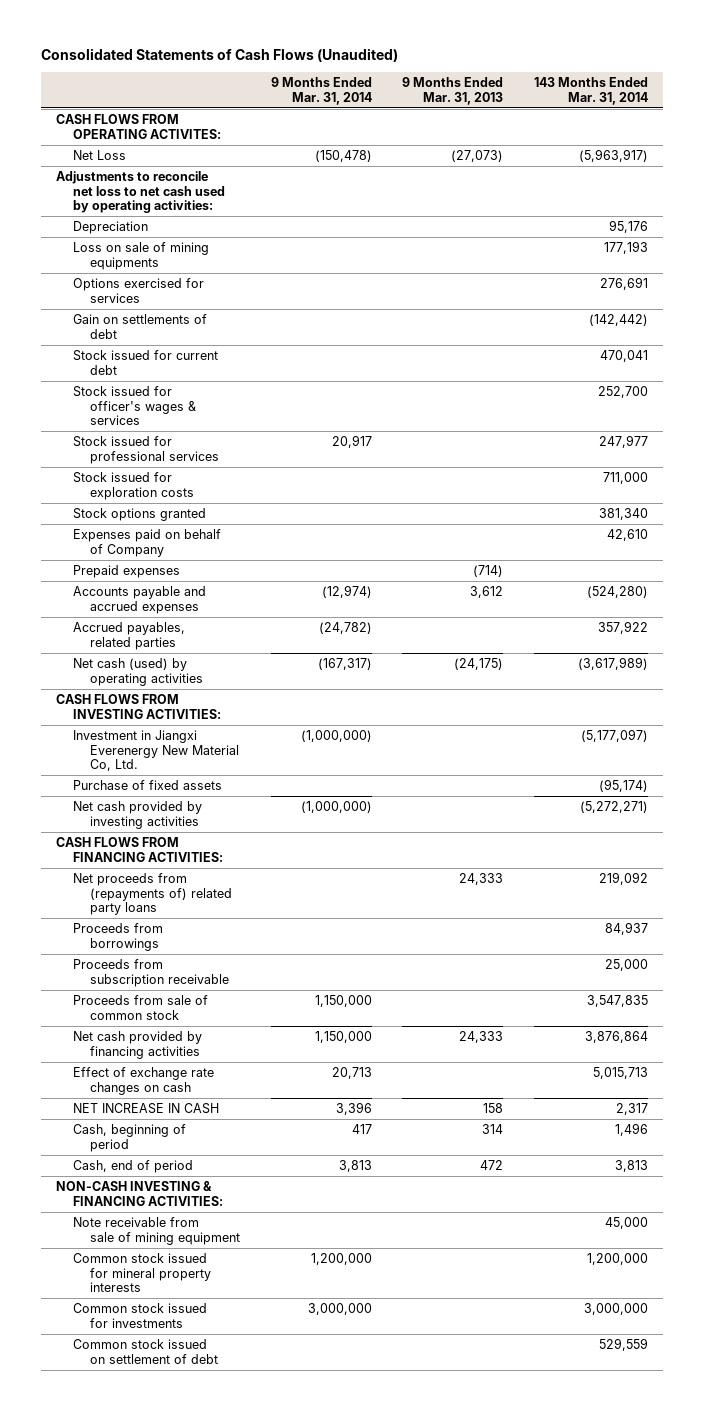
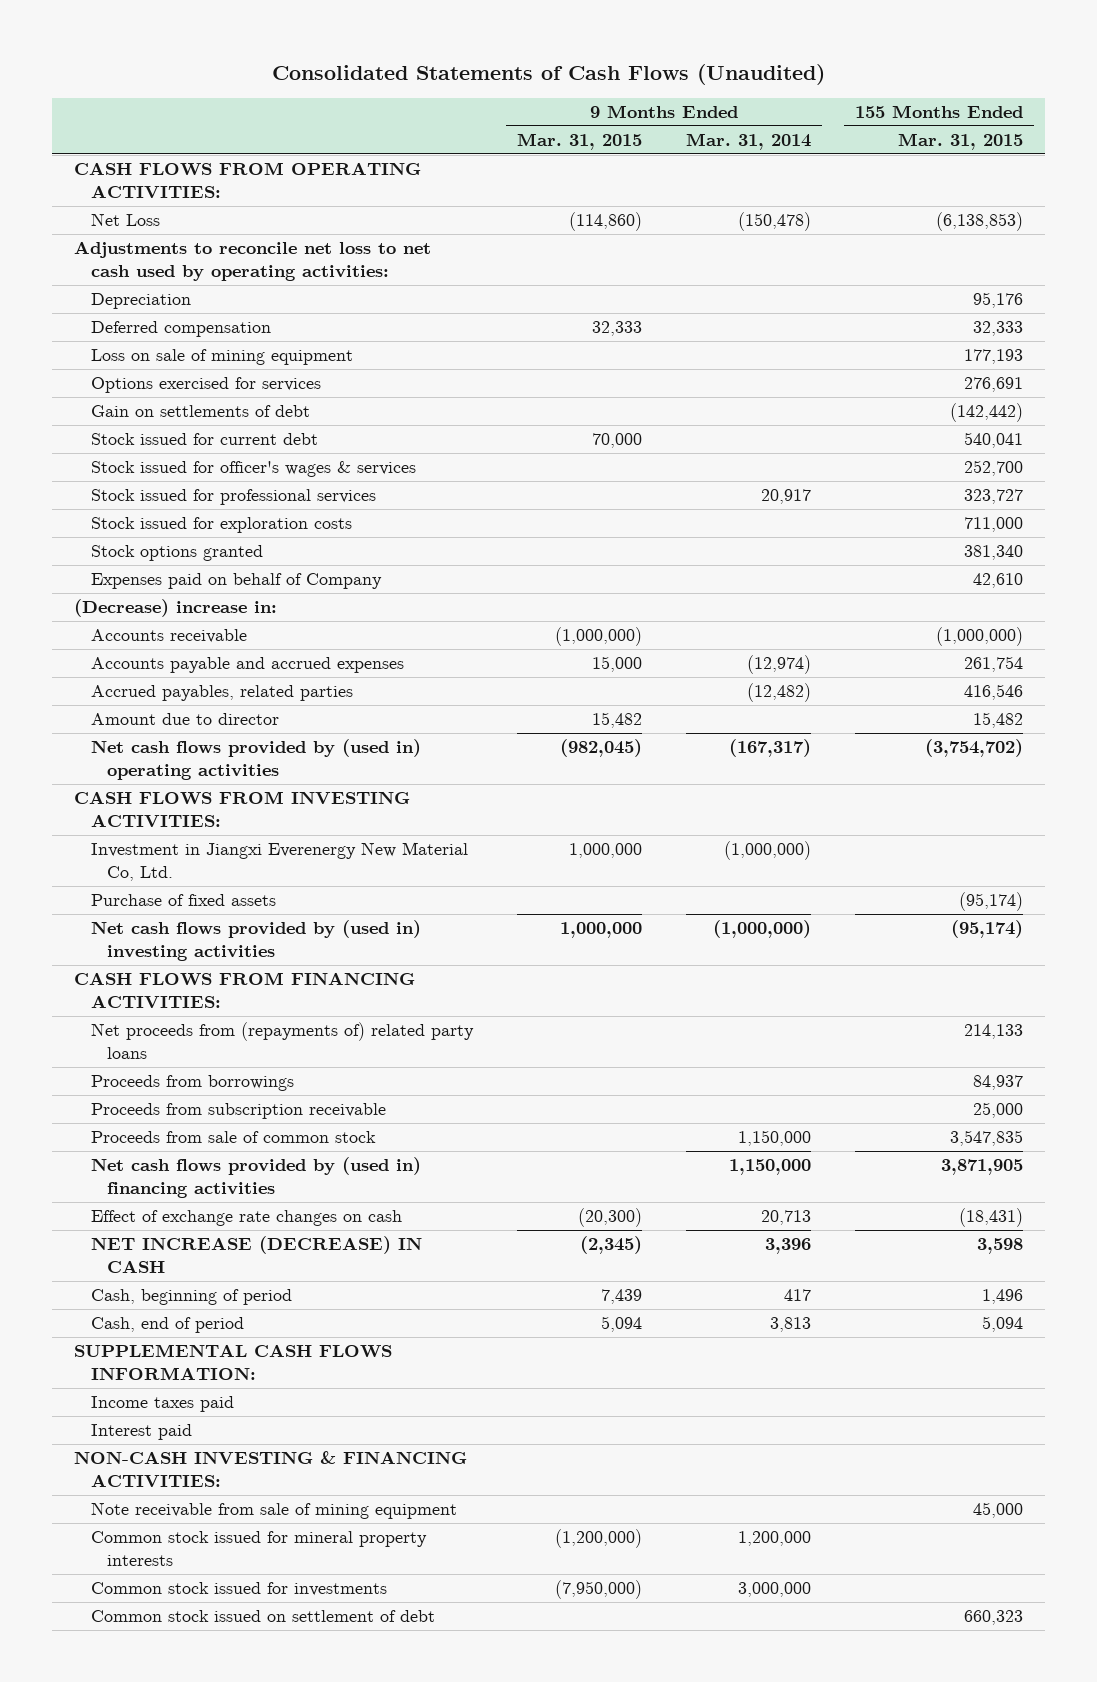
- | 9 Months Ended Mar. 31, 2014 | 9 Months Ended Mar. 31, 2013 | 143 Months Ended Mar. 31, 2014
+ | 9 Months Ended Mar. 31, 2015 | 9 Months Ended Mar. 31, 2014 | 155 Months Ended Mar. 31, 2015
- CASH FLOWS FROM OPERATING ACTIVITES:
+ CASH FLOWS FROM OPERATING ACTIVITIES:
- Loss on sale of mining equipments | | | 177,193
+ Deferred compensation | 32,333 | | 32,333
+ Loss on sale of mining equipment | | | 177,193
- Prepaid expenses | | (714) |
+ (Decrease) increase in:
+ Accounts receivable | (1,000,000) | | (1,000,000)
- Accrued payables, related parties | (24,782) | | 357,922
- Net cash (used) by operating activities | (167,317) | (24,175) | (3,617,989)
+ Accrued payables, related parties | | (12,482) | 416,546
+ Amount due to director | 15,482 | | 15,482
+ Net cash flows provided by (used in) operating activities | (982,045) | (167,317) | (3,754,702)
- Net cash provided by investing activities | (1,000,000) | | (5,272,271)
+ Net cash flows provided by (used in) investing activities | 1,000,000 | (1,000,000) | (95,174)
- Net cash provided by financing activities | 1,150,000 | 24,333 | 3,876,864
+ Net cash flows provided by (used in) financing activities | | 1,150,000 | 3,871,905
- NET INCREASE IN CASH | 3,396 | 158 | 2,317
+ NET INCREASE (DECREASE) IN CASH | (2,345) | 3,396 | 3,598
+ SUPPLEMENTAL CASH FLOWS INFORMATION:
+ Income taxes paid
+ Interest paid

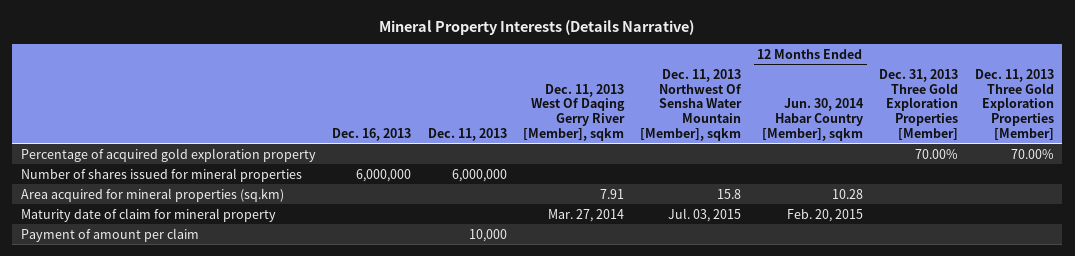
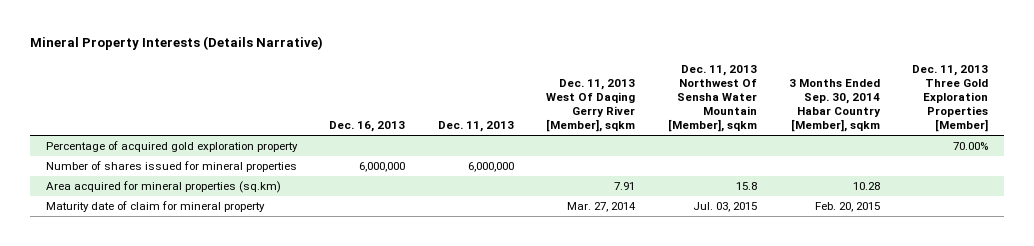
- | Dec. 16, 2013 | Dec. 11, 2013 | Dec. 11, 2013 West Of Daqing Gerry River [Member], sqkm | Dec. 11, 2013 Northwest Of Sensha Water Mountain [Member], sqkm | 12 Months Ended Jun. 30, 2014 Habar Country [Member], sqkm | Dec. 31, 2013 Three Gold Exploration Properties [Member] | Dec. 11, 2013 Three Gold Exploration Properties [Member]
+ | Dec. 16, 2013 | Dec. 11, 2013 | Dec. 11, 2013 West Of Daqing Gerry River [Member], sqkm | Dec. 11, 2013 Northwest Of Sensha Water Mountain [Member], sqkm | 3 Months Ended Sep. 30, 2014 Habar Country [Member], sqkm | Dec. 11, 2013 Three Gold Exploration Properties [Member]
- Payment of amount per claim | | 10,000 | | | | |

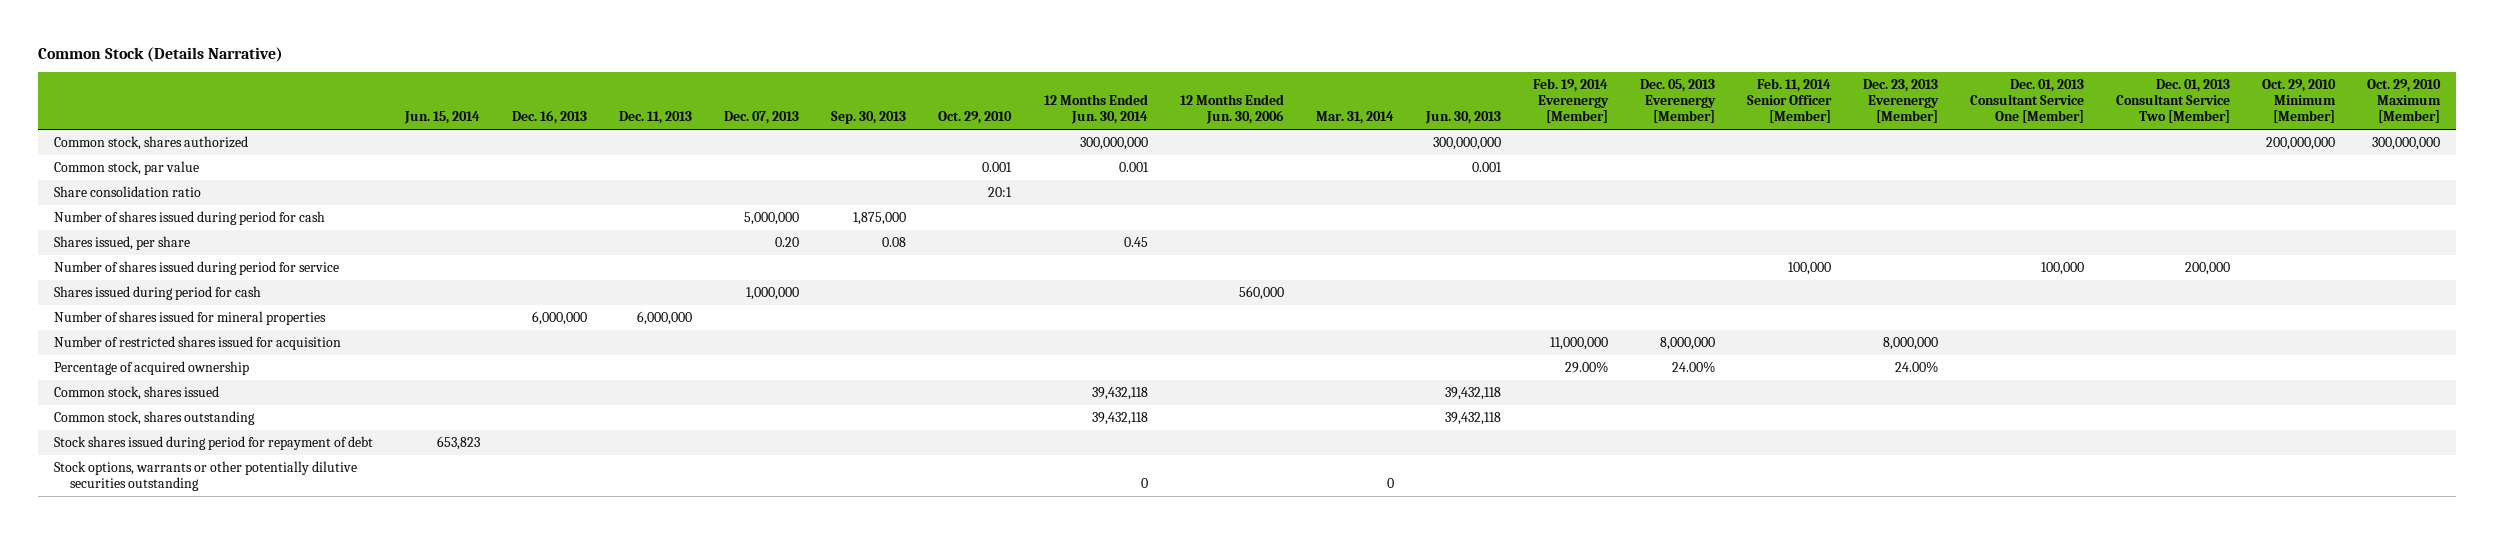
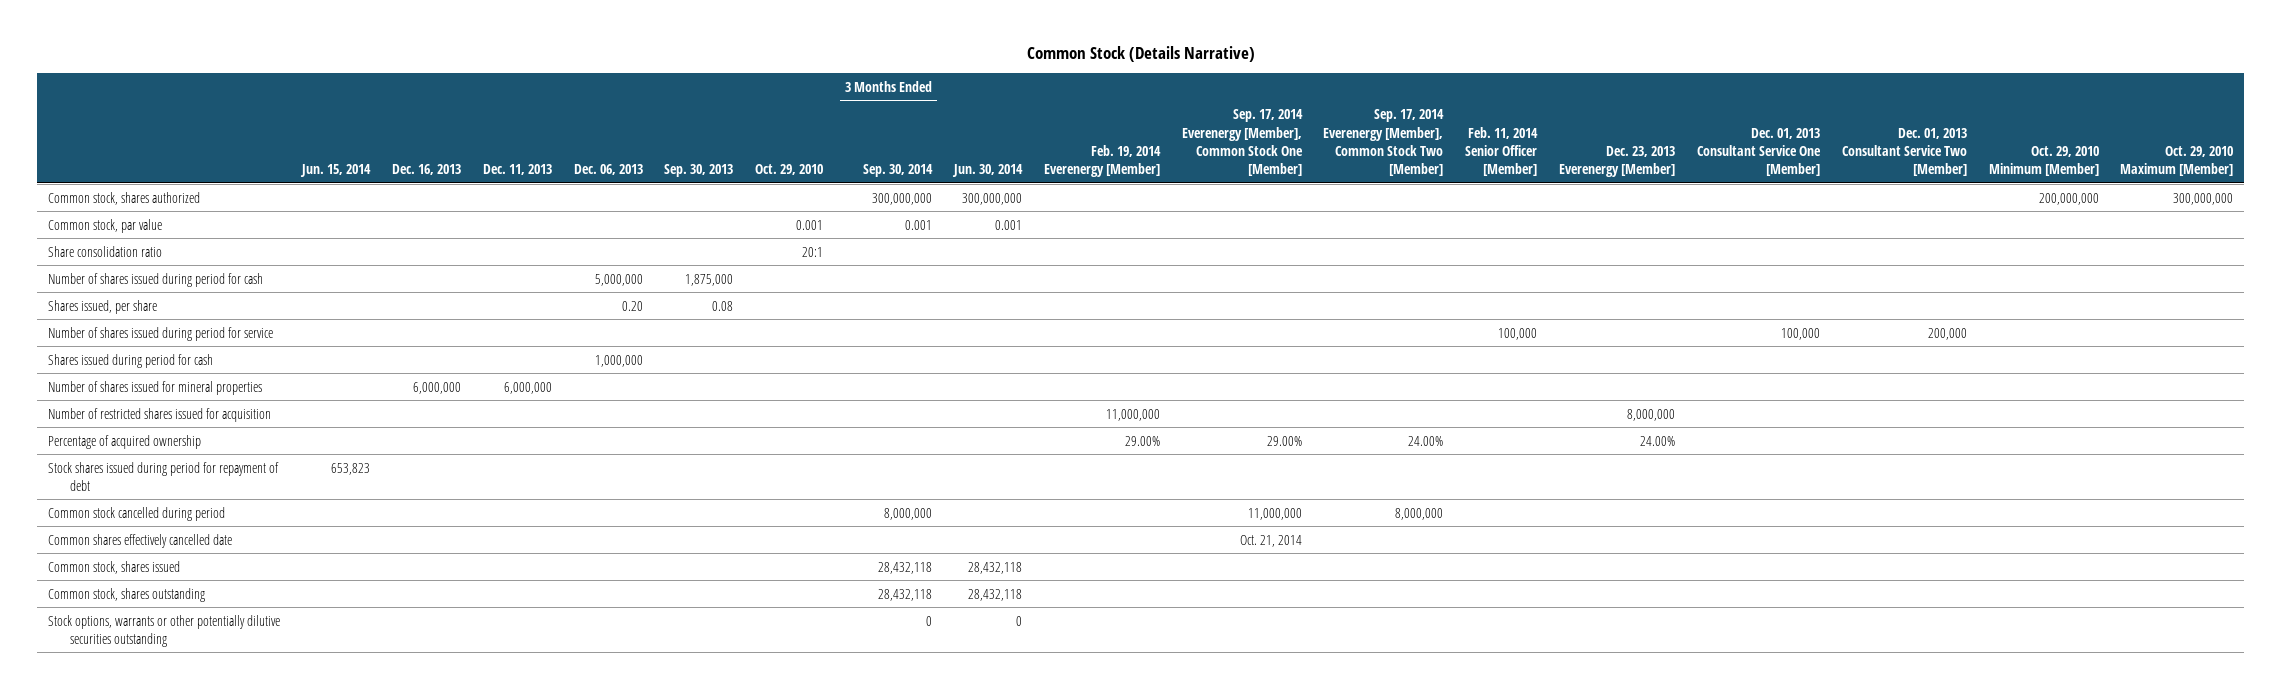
- | Jun. 15, 2014 | Dec. 16, 2013 | Dec. 11, 2013 | Dec. 07, 2013 | Sep. 30, 2013 | Oct. 29, 2010 | 12 Months Ended Jun. 30, 2014 | 12 Months Ended Jun. 30, 2006 | Mar. 31, 2014 | Jun. 30, 2013 | Feb. 19, 2014 Everenergy [Member] | Dec. 05, 2013 Everenergy [Member] | Feb. 11, 2014 Senior Officer [Member] | Dec. 23, 2013 Everenergy [Member] | Dec. 01, 2013 Consultant Service One [Member] | Dec. 01, 2013 Consultant Service Two [Member] | Oct. 29, 2010 Minimum [Member] | Oct. 29, 2010 Maximum [Member]
+ | Jun. 15, 2014 | Dec. 16, 2013 | Dec. 11, 2013 | Dec. 06, 2013 | Sep. 30, 2013 | Oct. 29, 2010 | 3 Months Ended Sep. 30, 2014 | Jun. 30, 2014 | Feb. 19, 2014 Everenergy [Member] | Sep. 17, 2014 Everenergy [Member], Common Stock One [Member] | Sep. 17, 2014 Everenergy [Member], Common Stock Two [Member] | Feb. 11, 2014 Senior Officer [Member] | Dec. 23, 2013 Everenergy [Member] | Dec. 01, 2013 Consultant Service One [Member] | Dec. 01, 2013 Consultant Service Two [Member] | Oct. 29, 2010 Minimum [Member] | Oct. 29, 2010 Maximum [Member]
moved up: Stock shares issued during period for repayment of debt | 653,823 | | | | | | | | | | | | | | | |
+ Common stock cancelled during period | | | | | | | 8,000,000 | | | 11,000,000 | 8,000,000 | | | | | |
+ Common shares effectively cancelled date | | | | | | | | | | Oct. 21, 2014 | | | | | | |

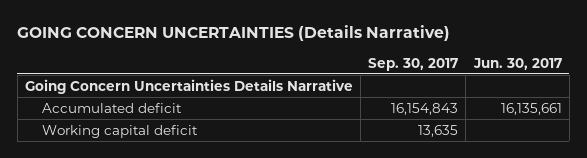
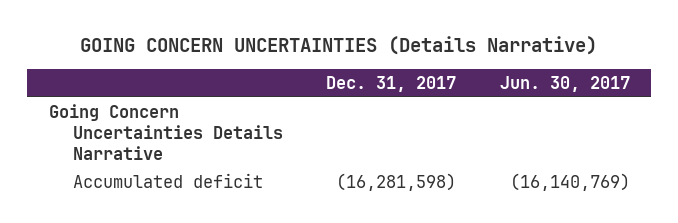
- | Sep. 30, 2017 | Jun. 30, 2017
+ | Dec. 31, 2017 | Jun. 30, 2017
- Accumulated deficit | 16,154,843 | 16,135,661
- Working capital deficit | 13,635 |
+ Accumulated deficit | (16,281,598) | (16,140,769)

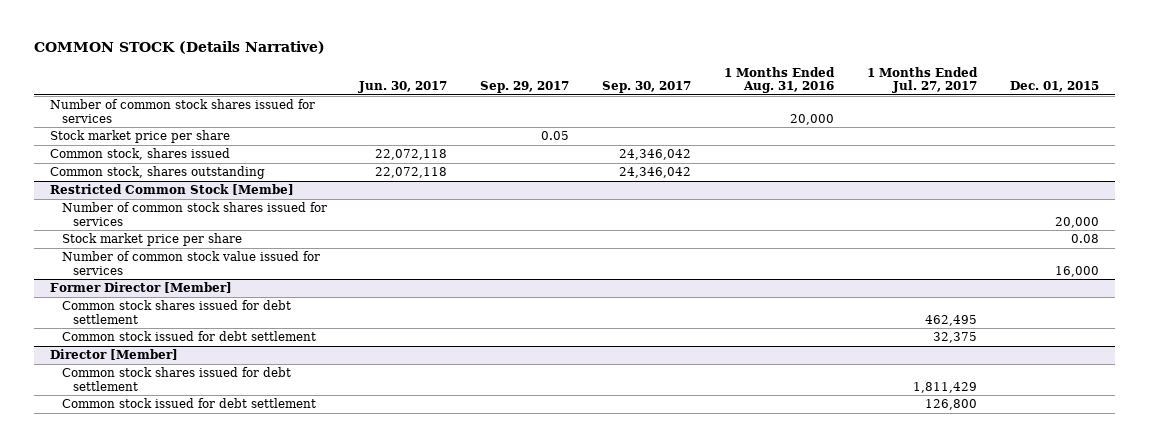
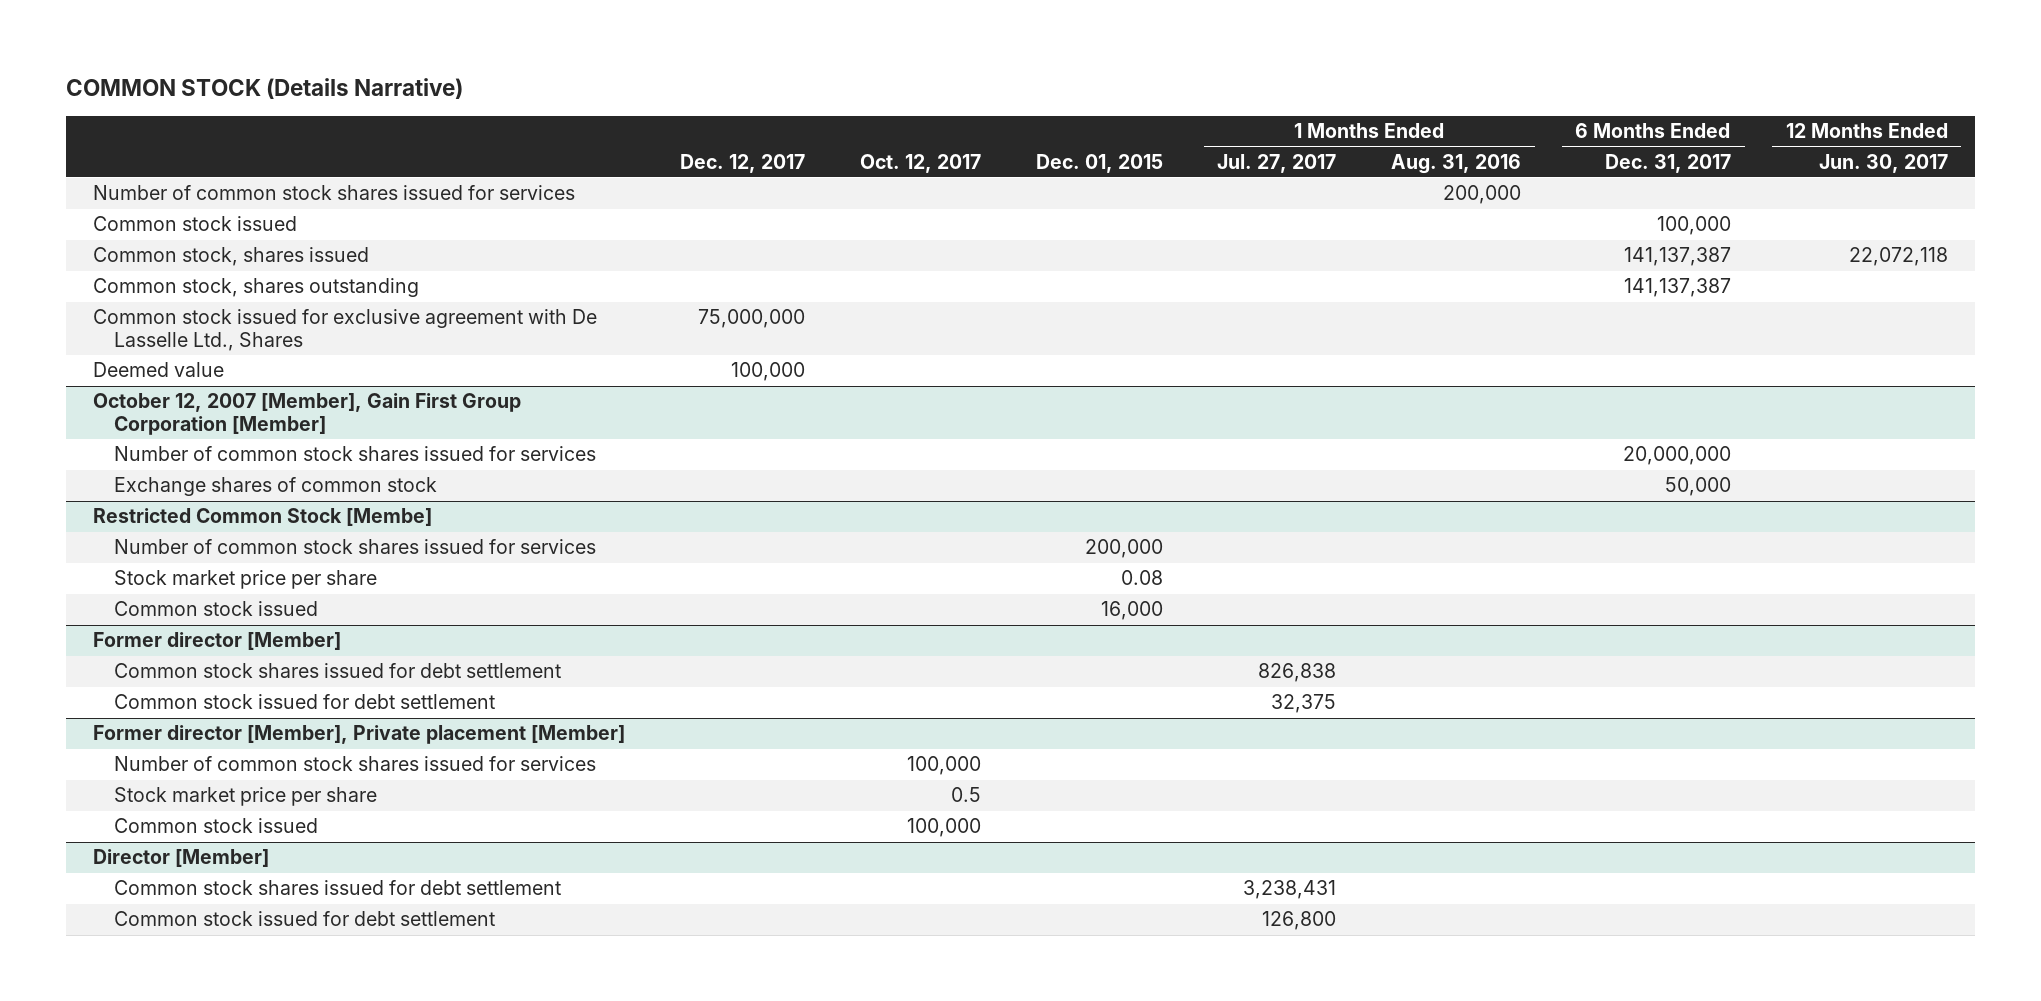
- | Jun. 30, 2017 | Sep. 29, 2017 | Sep. 30, 2017 | 1 Months Ended Aug. 31, 2016 | 1 Months Ended Jul. 27, 2017 | Dec. 01, 2015
+ | Dec. 12, 2017 | Oct. 12, 2017 | Dec. 01, 2015 | 1 Months Ended Jul. 27, 2017 | 1 Months Ended Aug. 31, 2016 | 6 Months Ended Dec. 31, 2017 | 12 Months Ended Jun. 30, 2017
- Number of common stock shares issued for services | | | | 20,000 | |
- Stock market price per share | | 0.05 | | | |
+ Number of common stock shares issued for services | | | | | 200,000 | |
+ Common stock issued | | | | | | 100,000 |
+ Common stock issued for exclusive agreement with De Lasselle Ltd., Shares | 75,000,000 | | | | | |
+ Deemed value | 100,000 | | | | | |
+ October 12, 2007 [Member], Gain First Group Corporation [Member]
+ Number of common stock shares issued for services | | | | | | 20,000,000 |
+ Exchange shares of common stock | | | | | | 50,000 |
@ Restricted Common Stock [Membe]
- Number of common stock shares issued for services | | | | | | 20,000
+ Number of common stock shares issued for services | | | 200,000 | | | |
- Number of common stock value issued for services | | | | | | 16,000
- Former Director [Member]
- Common stock shares issued for debt settlement | | | | | 462,495 |
@ Restricted Common Stock [Membe]
+ Common stock issued | | | 16,000 | | | |
+ Former director [Member]
+ Common stock shares issued for debt settlement | | | | 826,838 | | |
+ Former director [Member], Private placement [Member]
+ Number of common stock shares issued for services | | 100,000 | | | | |
+ Stock market price per share | | 0.5 | | | | |
+ Common stock issued | | 100,000 | | | | |
@ Director [Member]
- Common stock shares issued for debt settlement | | | | | 1,811,429 |
+ Common stock shares issued for debt settlement | | | | 3,238,431 | | |

